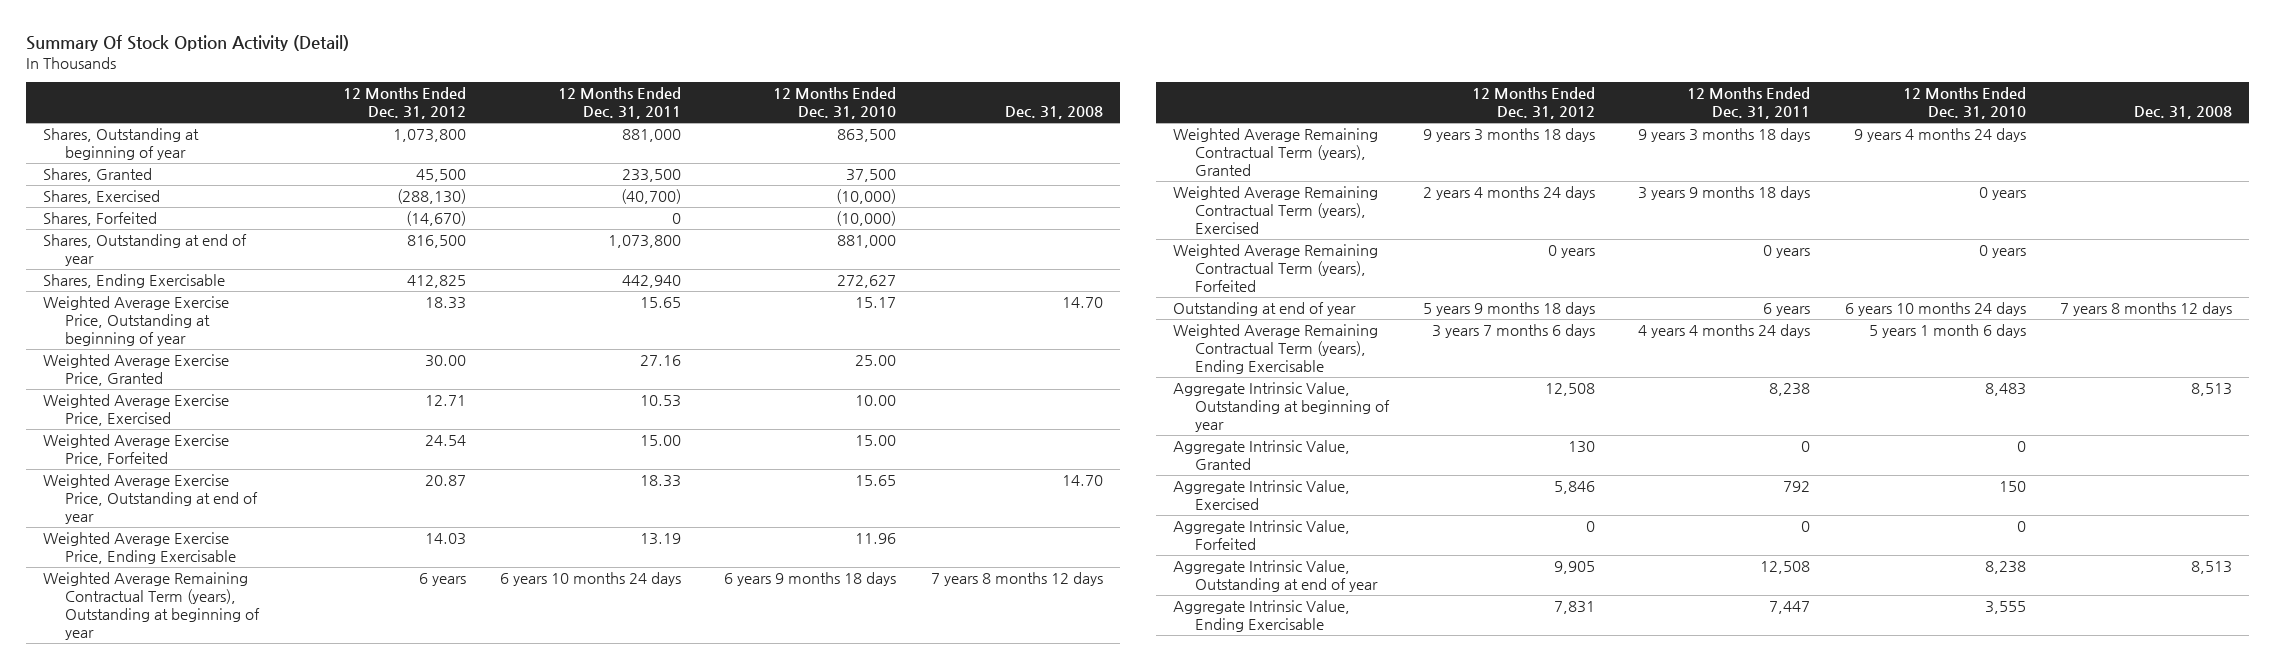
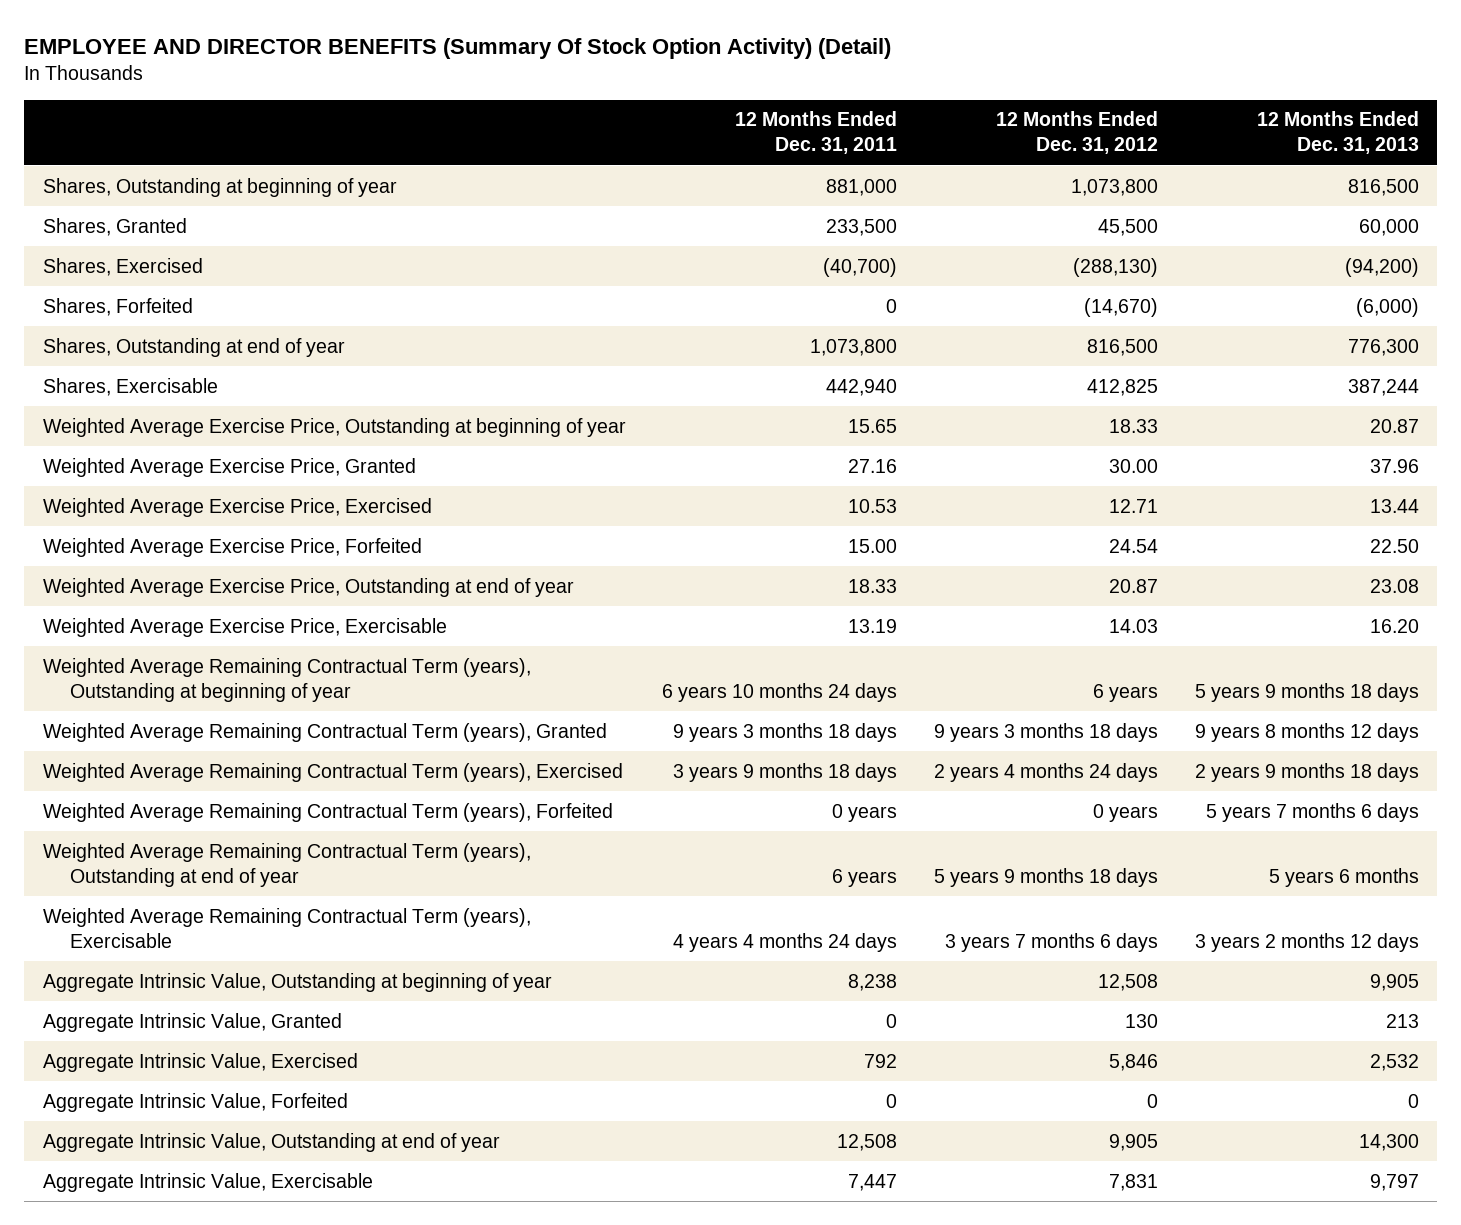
- Summary Of Stock Option Activity (Detail)
+ EMPLOYEE AND DIRECTOR BENEFITS (Summary Of Stock Option Activity) (Detail)
- | 12 Months Ended Dec. 31, 2012 | 12 Months Ended Dec. 31, 2011 | 12 Months Ended Dec. 31, 2010 | Dec. 31, 2008
+ | 12 Months Ended Dec. 31, 2011 | 12 Months Ended Dec. 31, 2012 | 12 Months Ended Dec. 31, 2013
- Shares, Ending Exercisable | 412,825 | 442,940 | 272,627 |
+ Shares, Exercisable | 442,940 | 412,825 | 387,244
- Weighted Average Exercise Price, Ending Exercisable | 14.03 | 13.19 | 11.96 |
+ Weighted Average Exercise Price, Exercisable | 13.19 | 14.03 | 16.20
- Outstanding at end of year | 5 years 9 months 18 days | 6 years | 6 years 10 months 24 days | 7 years 8 months 12 days
- Weighted Average Remaining Contractual Term (years), Ending Exercisable | 3 years 7 months 6 days | 4 years 4 months 24 days | 5 years 1 month 6 days |
+ Weighted Average Remaining Contractual Term (years), Outstanding at end of year | 6 years | 5 years 9 months 18 days | 5 years 6 months
+ Weighted Average Remaining Contractual Term (years), Exercisable | 4 years 4 months 24 days | 3 years 7 months 6 days | 3 years 2 months 12 days
- Aggregate Intrinsic Value, Ending Exercisable | 7,831 | 7,447 | 3,555 |
+ Aggregate Intrinsic Value, Exercisable | 7,447 | 7,831 | 9,797

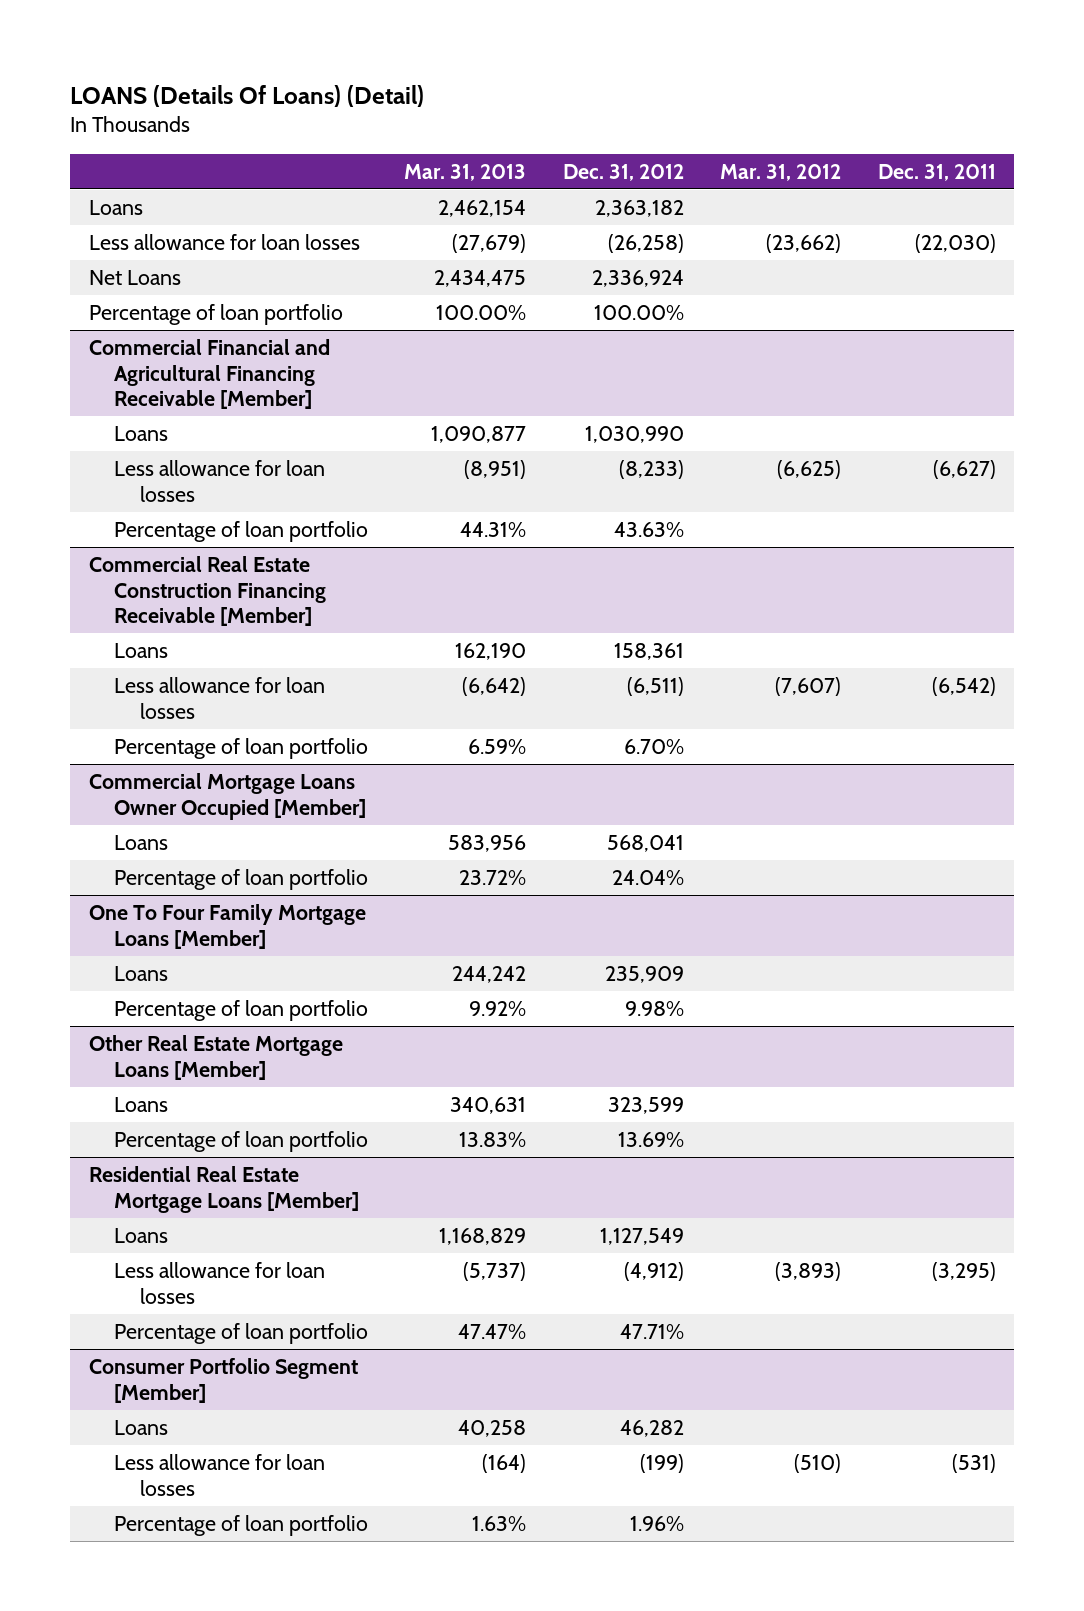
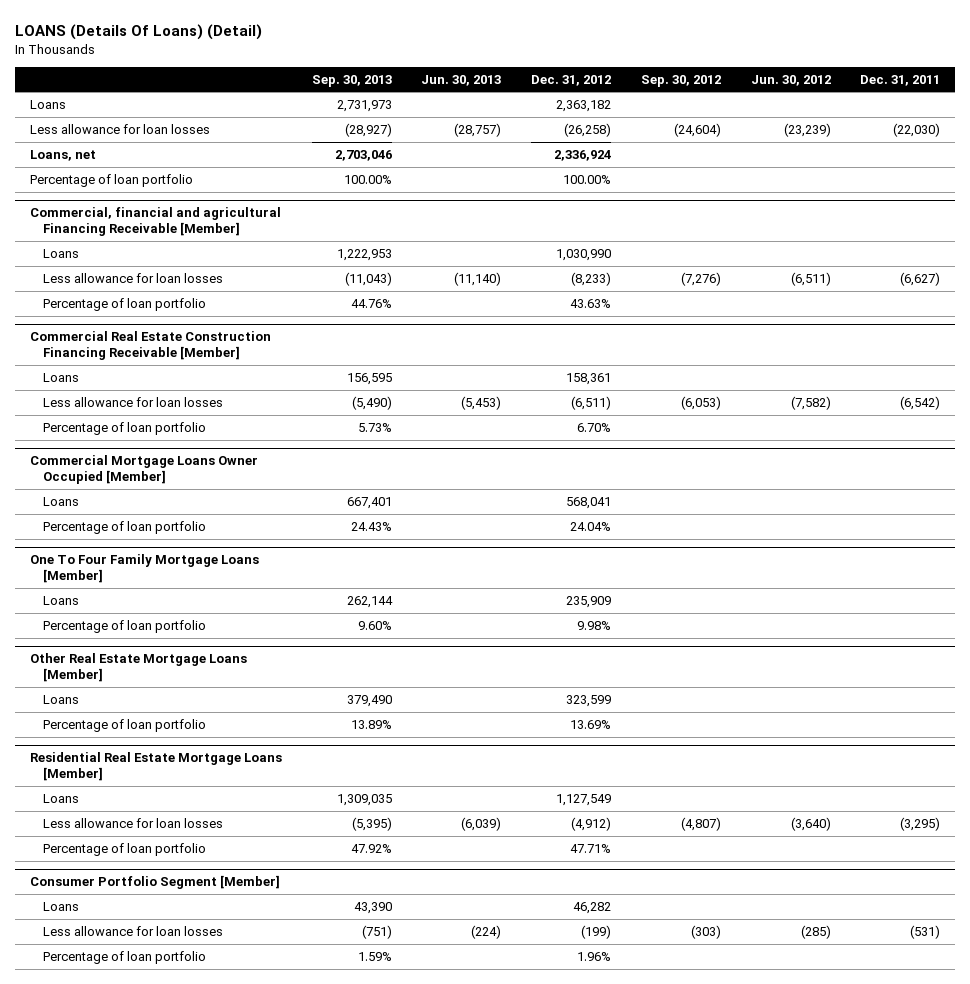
- | Mar. 31, 2013 | Dec. 31, 2012 | Mar. 31, 2012 | Dec. 31, 2011
+ | Sep. 30, 2013 | Jun. 30, 2013 | Dec. 31, 2012 | Sep. 30, 2012 | Jun. 30, 2012 | Dec. 31, 2011
- Net Loans | 2,434,475 | 2,336,924 | |
+ Loans, net | 2,703,046 | | 2,336,924 | | |
- Commercial Financial and Agricultural Financing Receivable [Member]
+ Commercial, financial and agricultural Financing Receivable [Member]

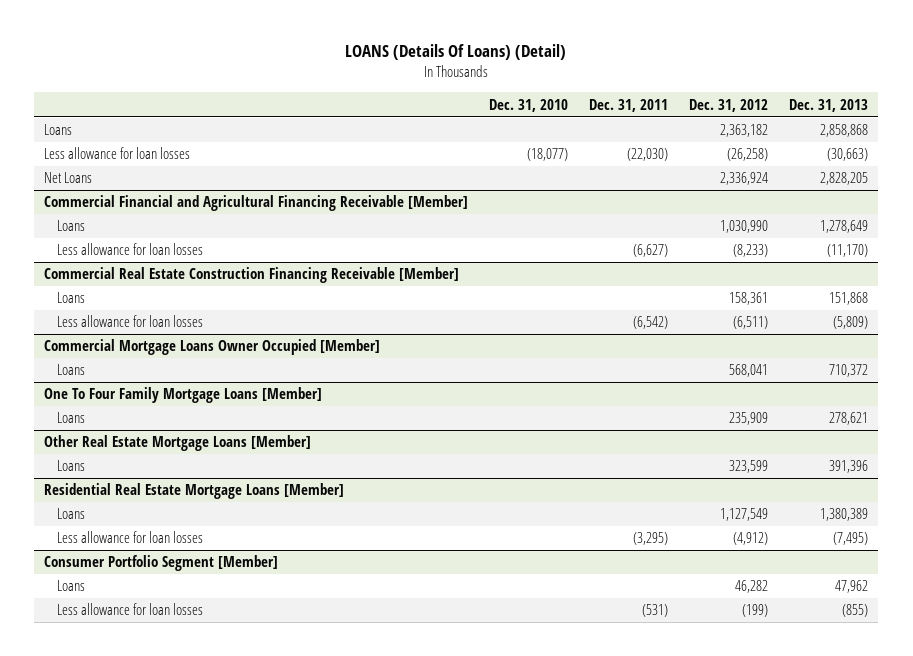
- | Sep. 30, 2013 | Jun. 30, 2013 | Dec. 31, 2012 | Sep. 30, 2012 | Jun. 30, 2012 | Dec. 31, 2011
+ | Dec. 31, 2010 | Dec. 31, 2011 | Dec. 31, 2012 | Dec. 31, 2013
- Loans, net | 2,703,046 | | 2,336,924 | | |
- Percentage of loan portfolio | 100.00% | | 100.00% | | |
- Commercial, financial and agricultural Financing Receivable [Member]
+ Net Loans | | | 2,336,924 | 2,828,205
+ Commercial Financial and Agricultural Financing Receivable [Member]
- Percentage of loan portfolio | 44.76% | | 43.63% | | |
@ Commercial Real Estate Construction Financing Receivable [Member]
- Percentage of loan portfolio | 5.73% | | 6.70% | | |
@ Commercial Mortgage Loans Owner Occupied [Member]
- Percentage of loan portfolio | 24.43% | | 24.04% | | |
@ One To Four Family Mortgage Loans [Member]
- Percentage of loan portfolio | 9.60% | | 9.98% | | |
@ Other Real Estate Mortgage Loans [Member]
- Percentage of loan portfolio | 13.89% | | 13.69% | | |
@ Residential Real Estate Mortgage Loans [Member]
- Percentage of loan portfolio | 47.92% | | 47.71% | | |
@ Consumer Portfolio Segment [Member]
- Percentage of loan portfolio | 1.59% | | 1.96% | | |

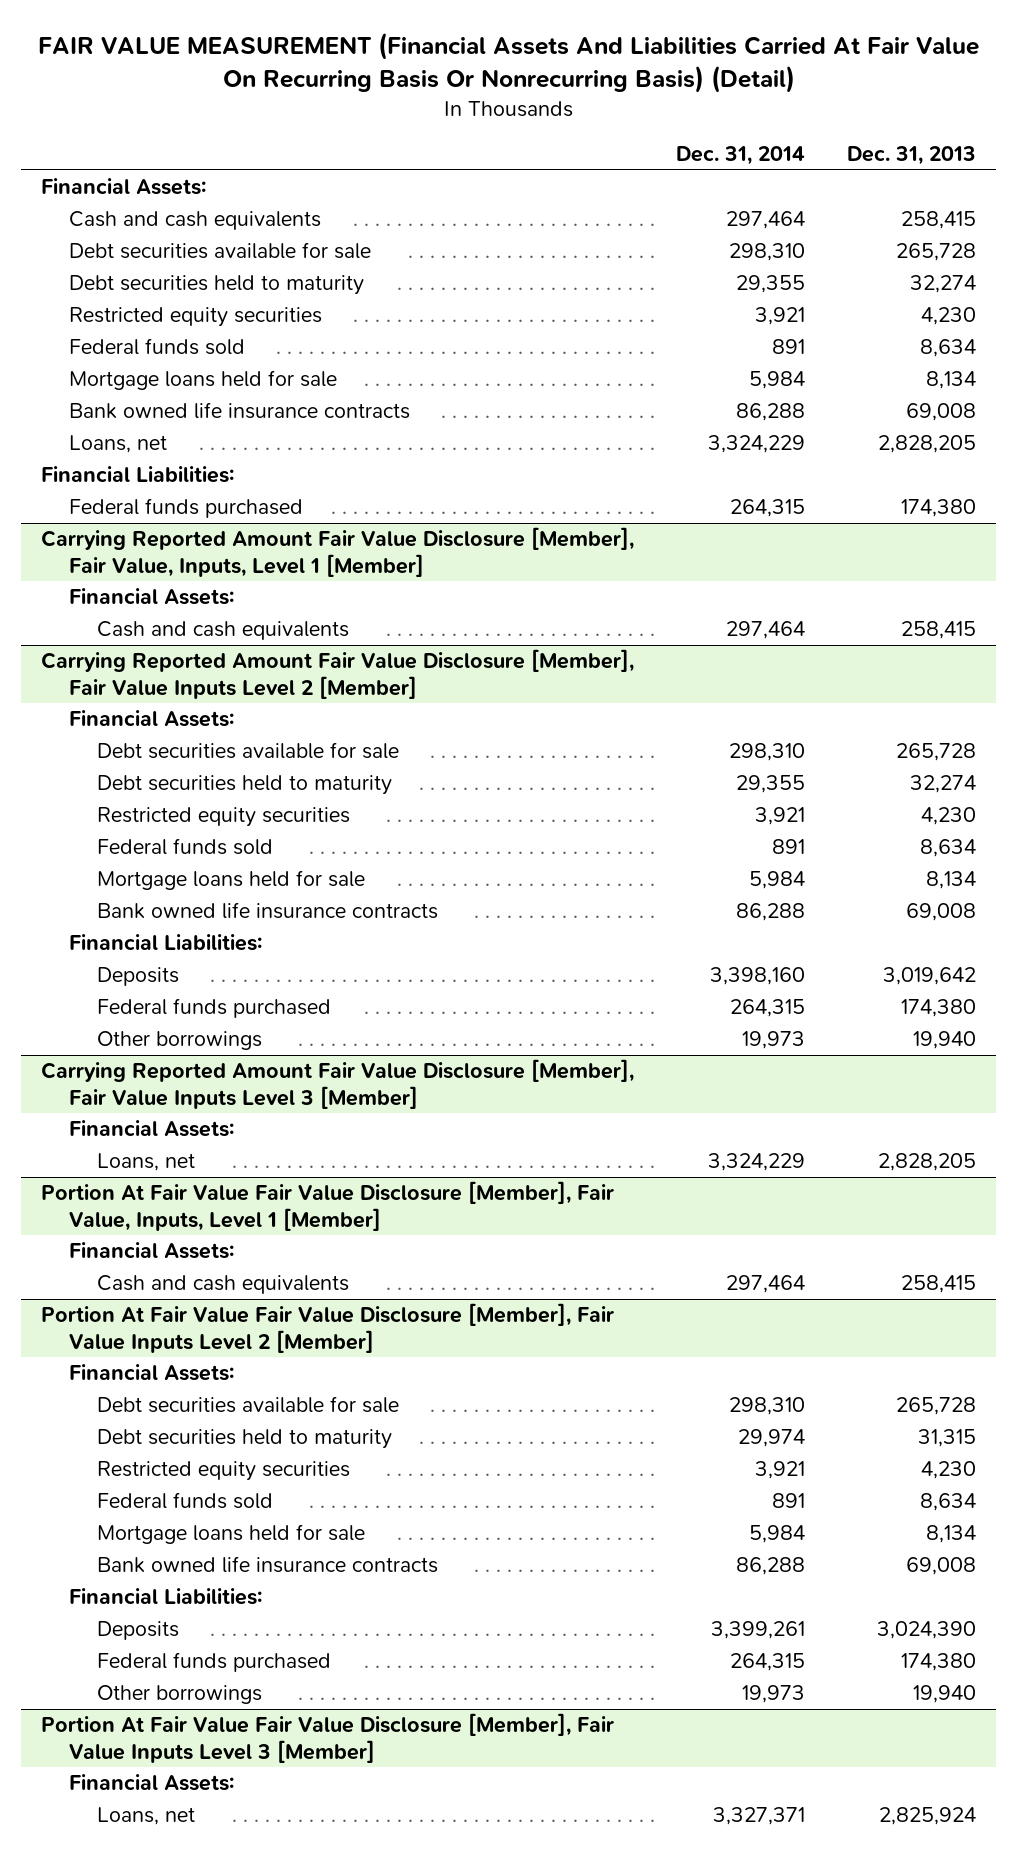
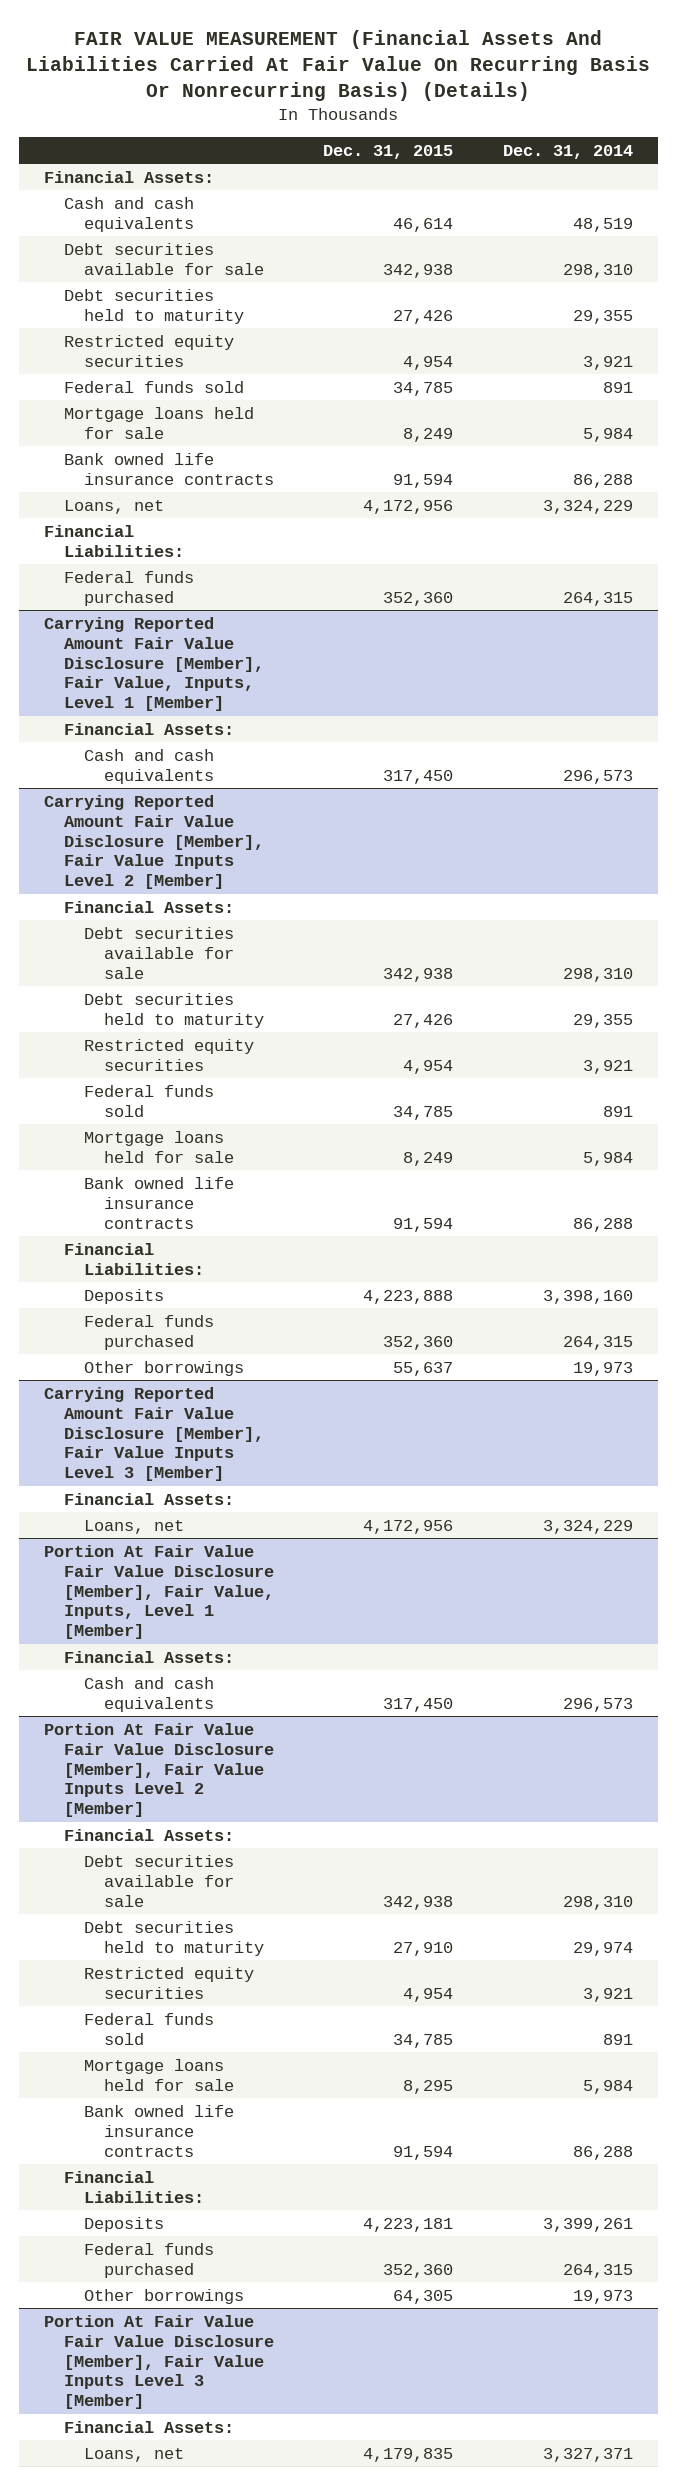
- FAIR VALUE MEASUREMENT (Financial Assets And Liabilities Carried At Fair Value On Recurring Basis Or Nonrecurring Basis) (Detail)
+ FAIR VALUE MEASUREMENT (Financial Assets And Liabilities Carried At Fair Value On Recurring Basis Or Nonrecurring Basis) (Details)
- | Dec. 31, 2014 | Dec. 31, 2013
+ | Dec. 31, 2015 | Dec. 31, 2014
- Cash and cash equivalents | 297,464 | 258,415
+ Cash and cash equivalents | 46,614 | 48,519
@ Carrying Reported Amount Fair Value Disclosure [Member], Fair Value, Inputs, Level 1 [Member]
- Cash and cash equivalents | 297,464 | 258,415
+ Cash and cash equivalents | 317,450 | 296,573
@ Portion At Fair Value Fair Value Disclosure [Member], Fair Value, Inputs, Level 1 [Member]
- Cash and cash equivalents | 297,464 | 258,415
+ Cash and cash equivalents | 317,450 | 296,573

